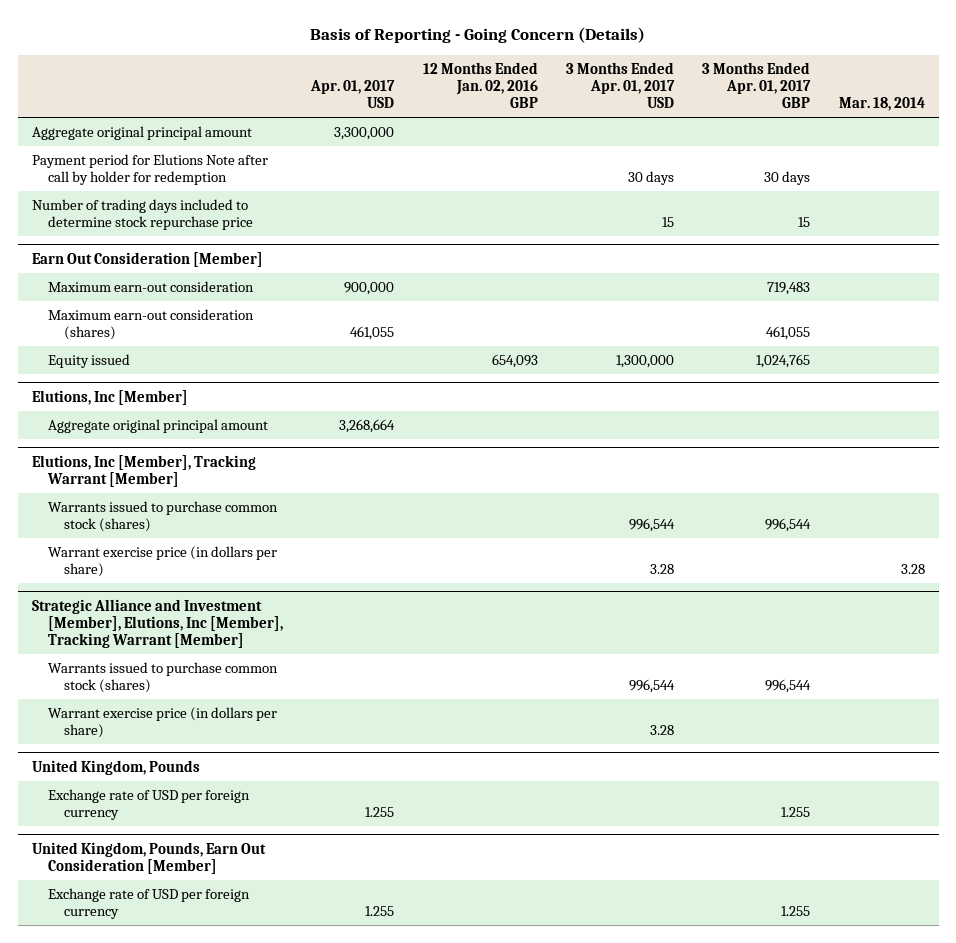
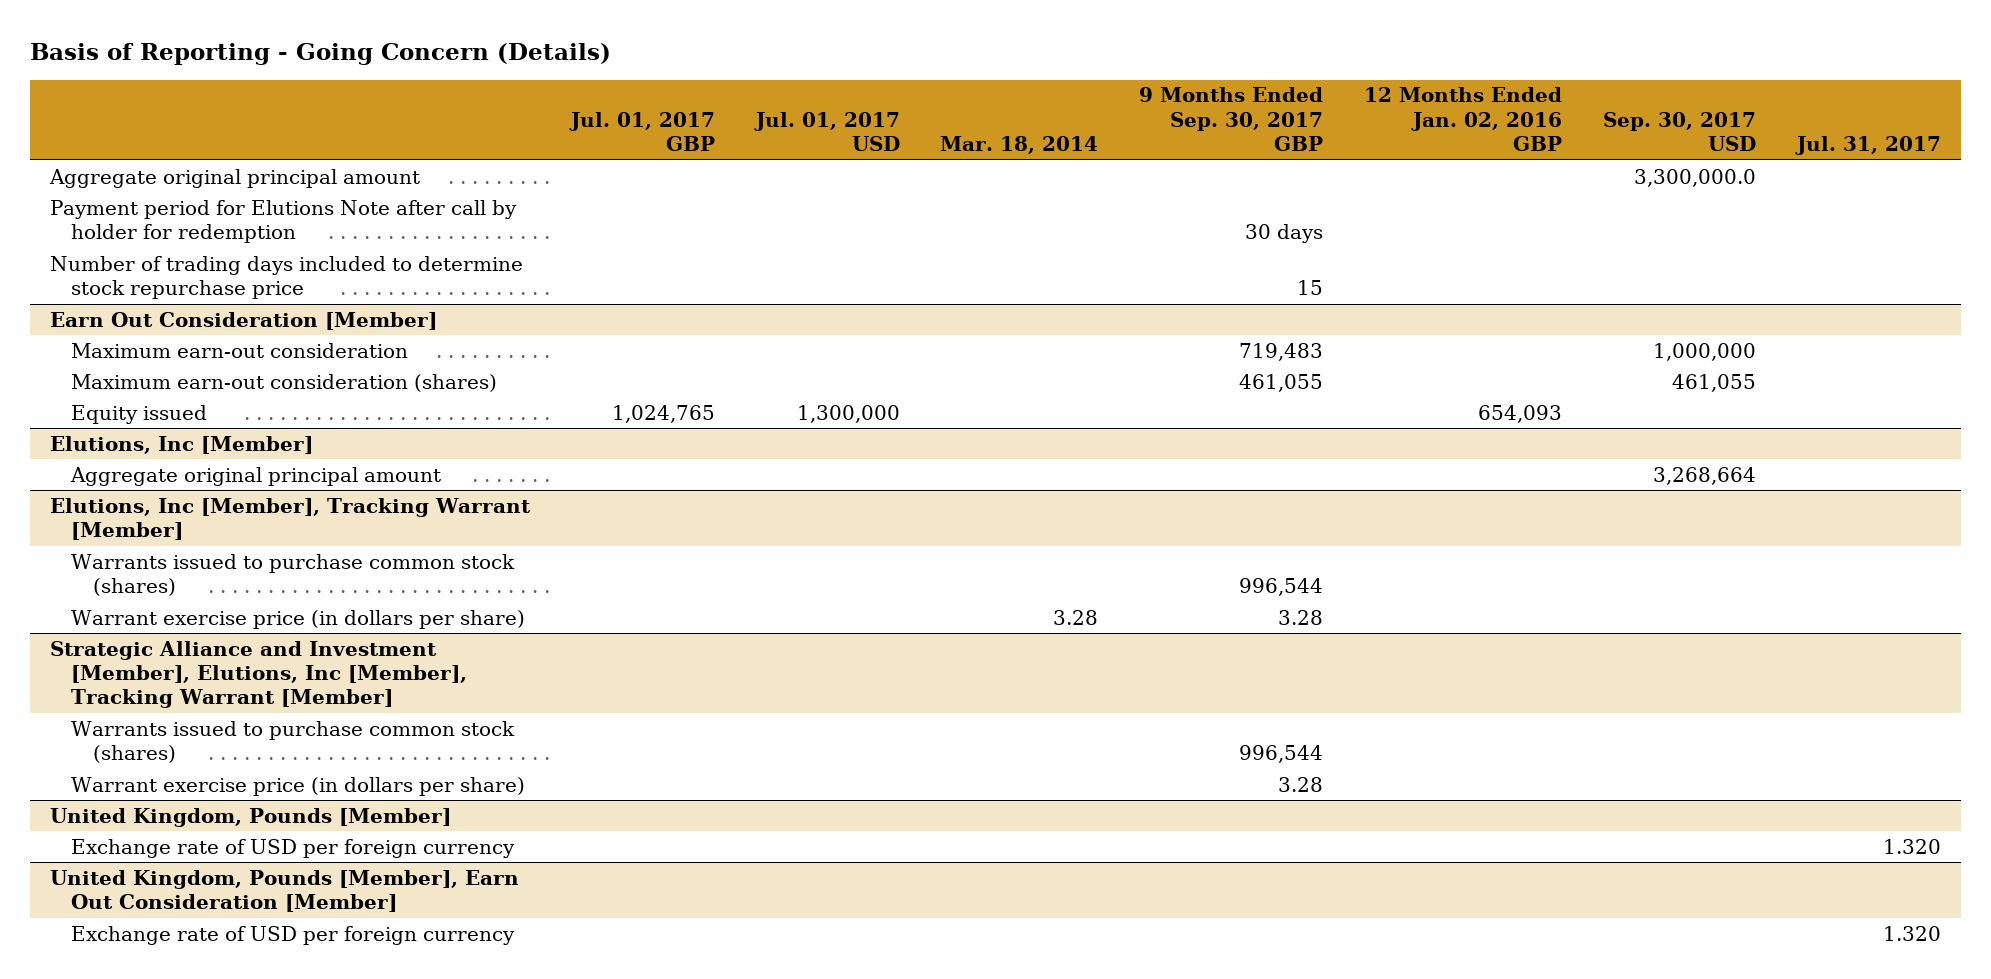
- | Apr. 01, 2017 USD | 12 Months Ended Jan. 02, 2016 GBP | 3 Months Ended Apr. 01, 2017 USD | 3 Months Ended Apr. 01, 2017 GBP | Mar. 18, 2014
+ | Jul. 01, 2017 GBP | Jul. 01, 2017 USD | Mar. 18, 2014 | 9 Months Ended Sep. 30, 2017 GBP | 12 Months Ended Jan. 02, 2016 GBP | Sep. 30, 2017 USD | Jul. 31, 2017
- United Kingdom, Pounds
+ United Kingdom, Pounds [Member]
- United Kingdom, Pounds, Earn Out Consideration [Member]
+ United Kingdom, Pounds [Member], Earn Out Consideration [Member]

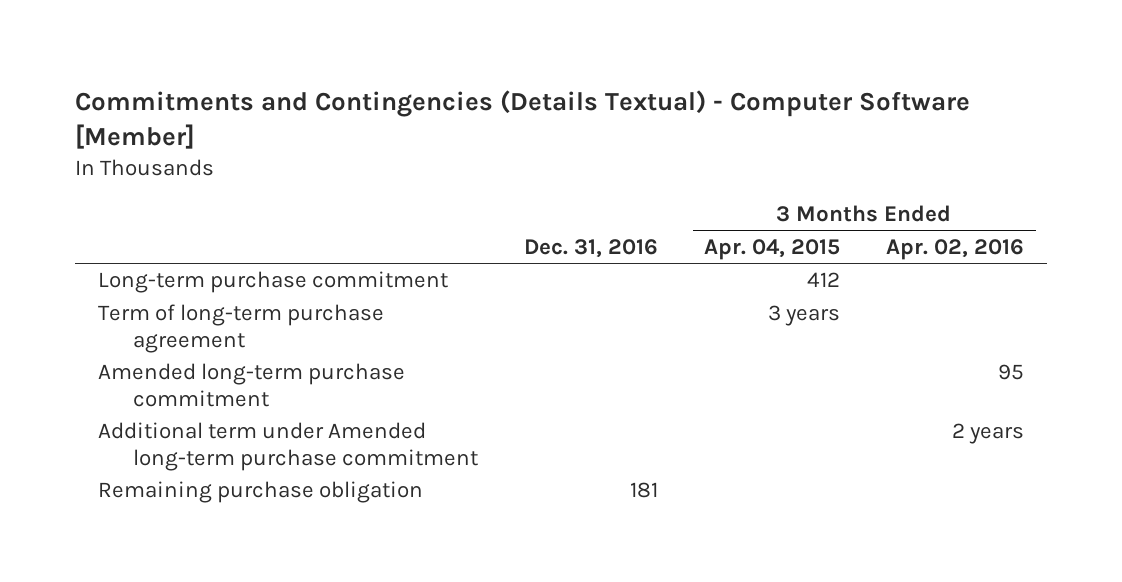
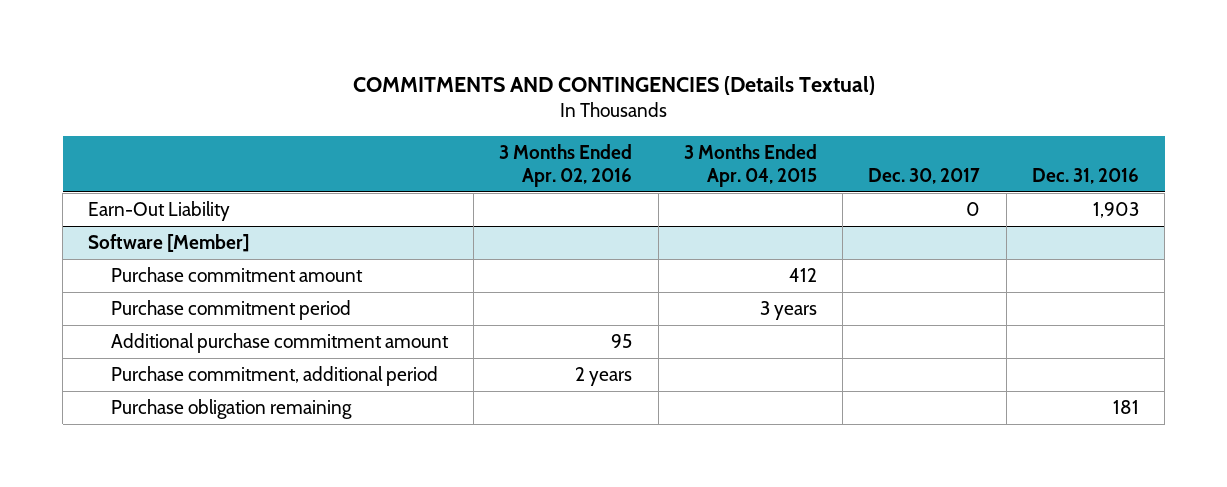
- Commitments and Contingencies (Details Textual) - Computer Software [Member]
+ COMMITMENTS AND CONTINGENCIES (Details Textual)
- | Dec. 31, 2016 | 3 Months Ended Apr. 04, 2015 | 3 Months Ended Apr. 02, 2016
+ | 3 Months Ended Apr. 02, 2016 | 3 Months Ended Apr. 04, 2015 | Dec. 30, 2017 | Dec. 31, 2016
- Long-term purchase commitment | | 412 |
- Term of long-term purchase agreement | | 3 years |
- Amended long-term purchase commitment | | | 95
- Additional term under Amended long-term purchase commitment | | | 2 years
- Remaining purchase obligation | 181 | |
+ Earn-Out Liability | | | 0 | 1,903
+ Software [Member]
+ Purchase commitment amount | | 412 | |
+ Purchase commitment period | | 3 years | |
+ Additional purchase commitment amount | 95 | | |
+ Purchase commitment, additional period | 2 years | | |
+ Purchase obligation remaining | | | | 181

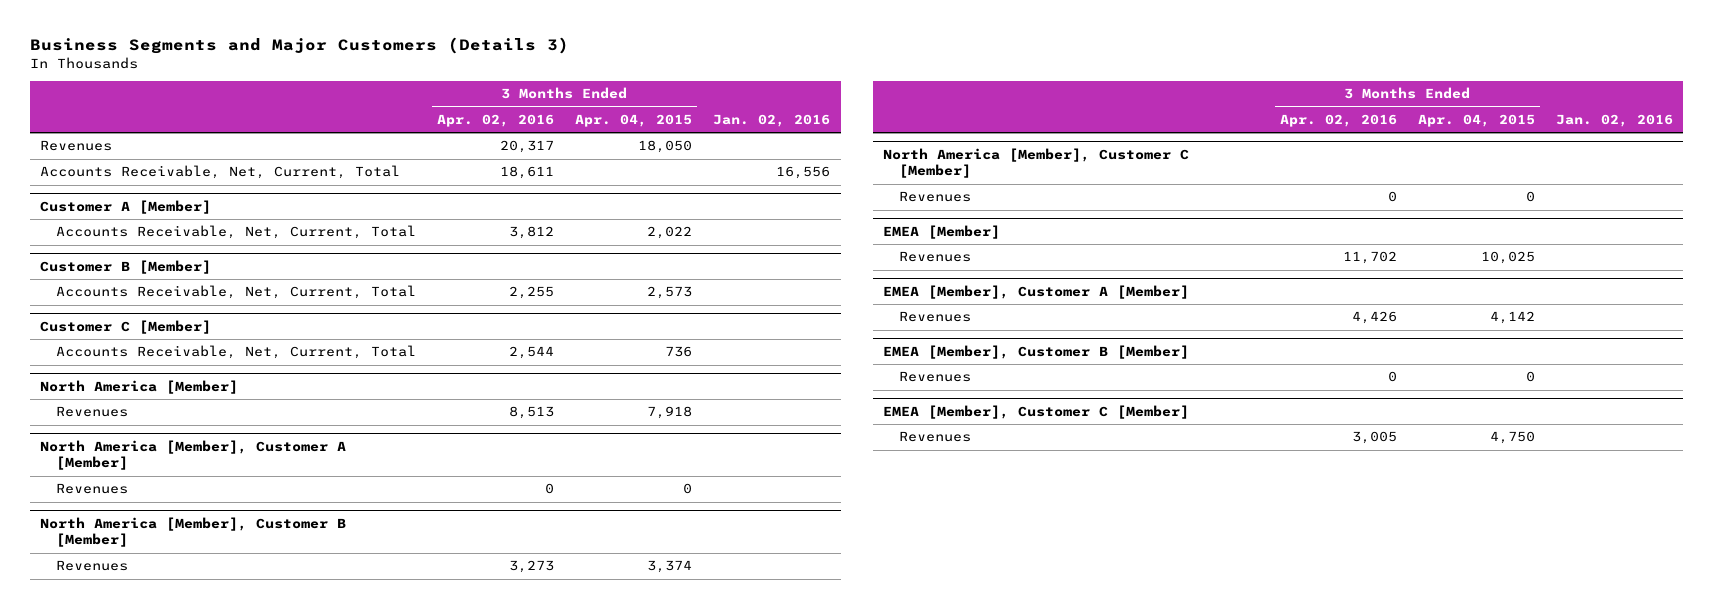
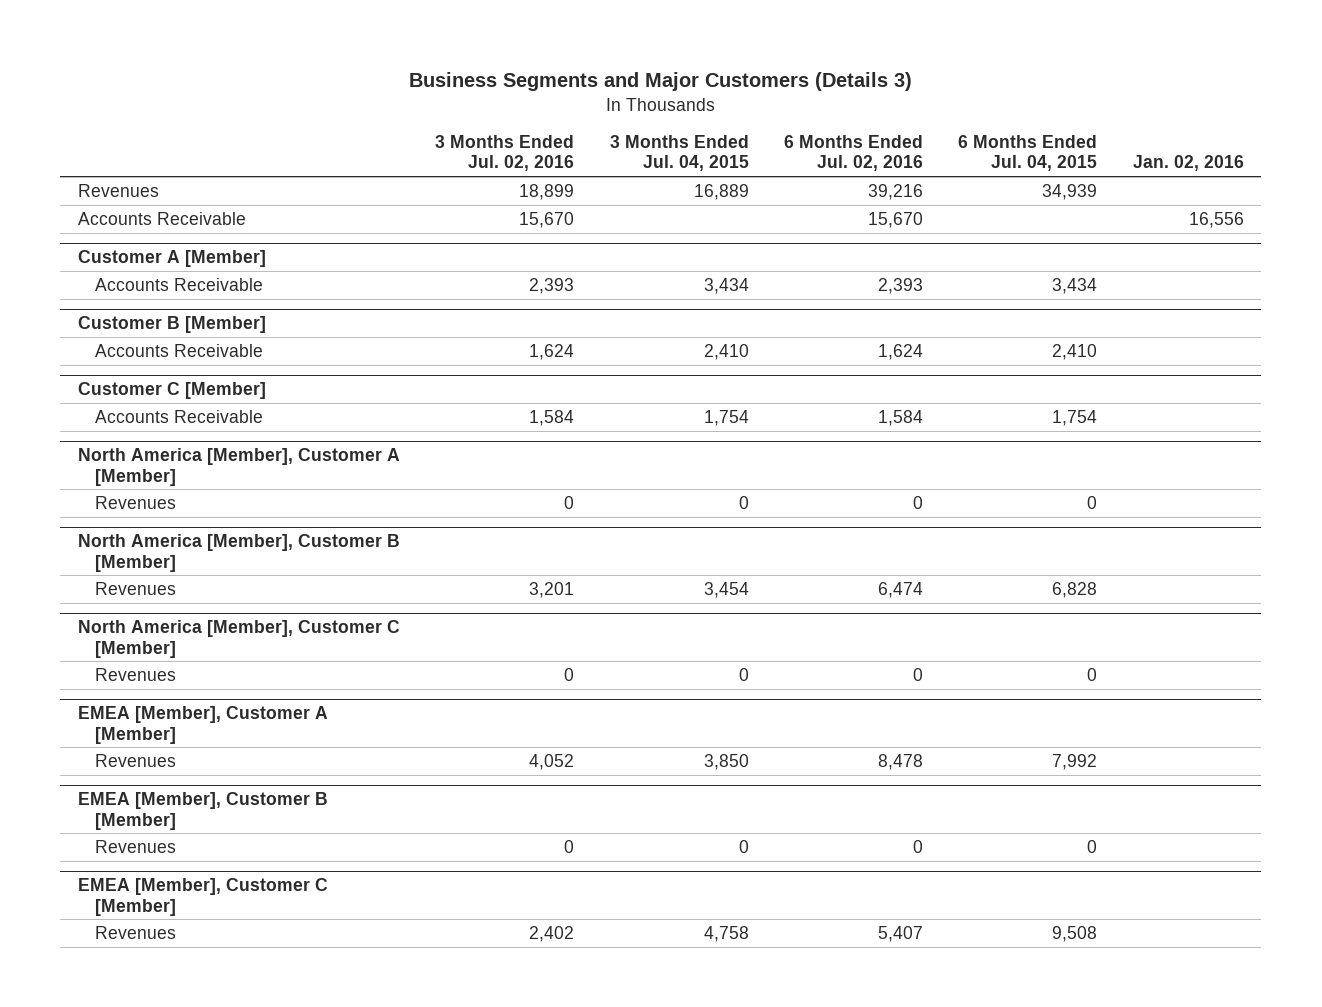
- | 3 Months Ended Apr. 02, 2016 | 3 Months Ended Apr. 04, 2015 | Jan. 02, 2016
+ | 3 Months Ended Jul. 02, 2016 | 3 Months Ended Jul. 04, 2015 | 6 Months Ended Jul. 02, 2016 | 6 Months Ended Jul. 04, 2015 | Jan. 02, 2016
- Accounts Receivable, Net, Current, Total | 18,611 | | 16,556
+ Accounts Receivable | 15,670 | | 15,670 | | 16,556
@ Customer A [Member]
- Accounts Receivable, Net, Current, Total | 3,812 | 2,022 |
+ Accounts Receivable | 2,393 | 3,434 | 2,393 | 3,434 |
@ Customer B [Member]
- Accounts Receivable, Net, Current, Total | 2,255 | 2,573 |
+ Accounts Receivable | 1,624 | 2,410 | 1,624 | 2,410 |
@ Customer C [Member]
- Accounts Receivable, Net, Current, Total | 2,544 | 736 |
- North America [Member]
- Revenues | 8,513 | 7,918 |
@ Customer C [Member]
+ Accounts Receivable | 1,584 | 1,754 | 1,584 | 1,754 |
- EMEA [Member]
- Revenues | 11,702 | 10,025 |

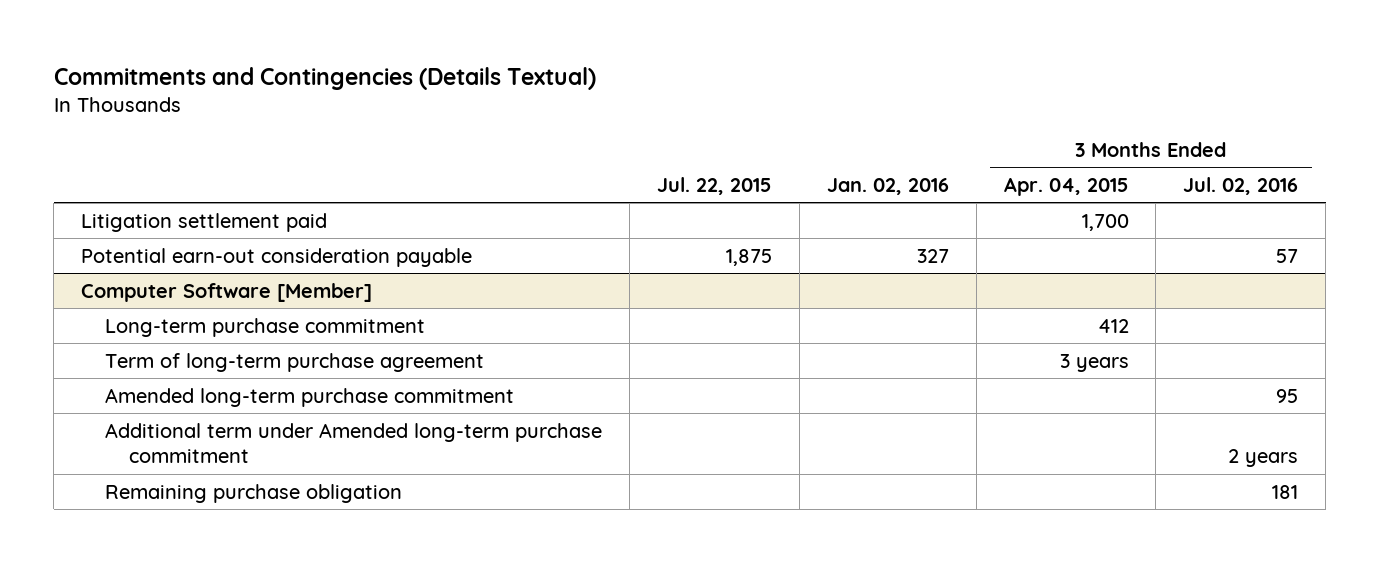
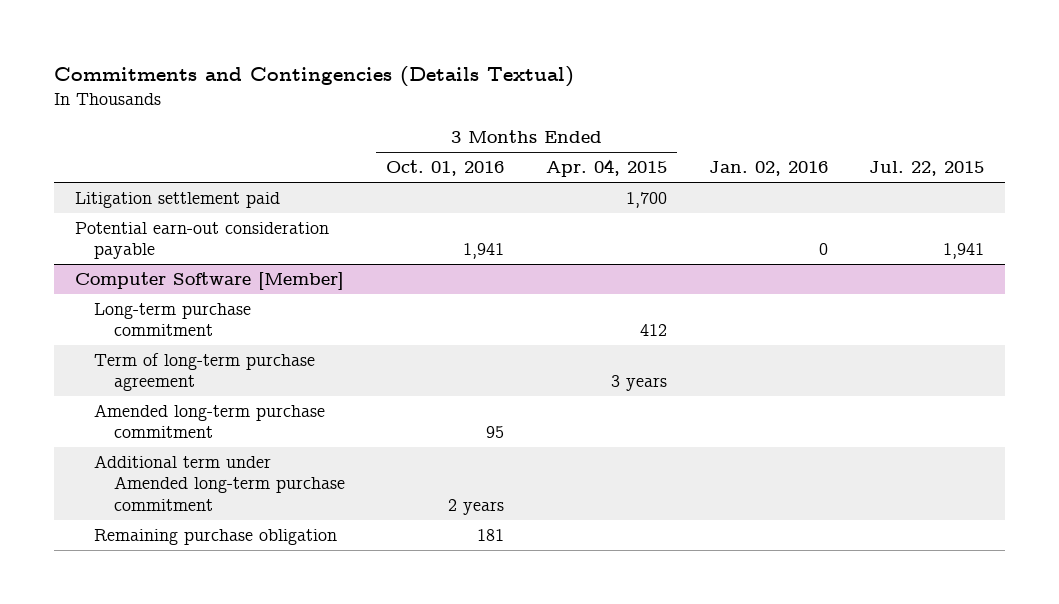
- | Jul. 22, 2015 | Jan. 02, 2016 | 3 Months Ended Apr. 04, 2015 | 3 Months Ended Jul. 02, 2016
+ | 3 Months Ended Oct. 01, 2016 | 3 Months Ended Apr. 04, 2015 | Jan. 02, 2016 | Jul. 22, 2015
- Potential earn-out consideration payable | 1,875 | 327 | | 57
+ Potential earn-out consideration payable | 1,941 | | 0 | 1,941

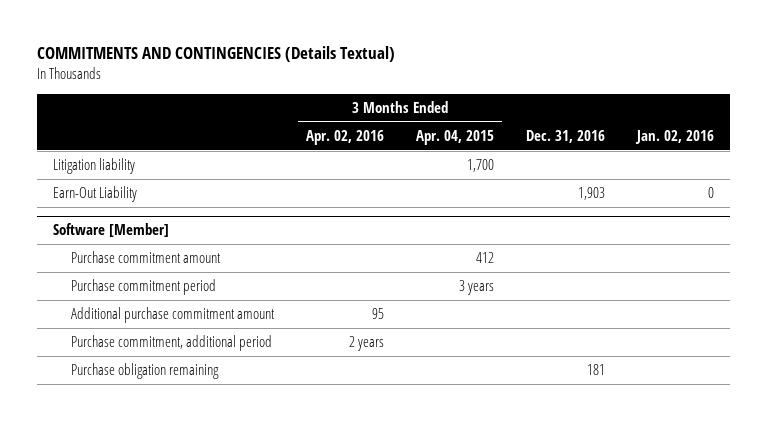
- Commitments and Contingencies (Details Textual)
+ COMMITMENTS AND CONTINGENCIES (Details Textual)
- | 3 Months Ended Oct. 01, 2016 | 3 Months Ended Apr. 04, 2015 | Jan. 02, 2016 | Jul. 22, 2015
+ | 3 Months Ended Apr. 02, 2016 | 3 Months Ended Apr. 04, 2015 | Dec. 31, 2016 | Jan. 02, 2016
- Litigation settlement paid | | 1,700 | |
- Potential earn-out consideration payable | 1,941 | | 0 | 1,941
- Computer Software [Member]
- Long-term purchase commitment | | 412 | |
- Term of long-term purchase agreement | | 3 years | |
- Amended long-term purchase commitment | 95 | | |
- Additional term under Amended long-term purchase commitment | 2 years | | |
- Remaining purchase obligation | 181 | | |
+ Litigation liability | | 1,700 | |
+ Earn-Out Liability | | | 1,903 | 0
+ Software [Member]
+ Purchase commitment amount | | 412 | |
+ Purchase commitment period | | 3 years | |
+ Additional purchase commitment amount | 95 | | |
+ Purchase commitment, additional period | 2 years | | |
+ Purchase obligation remaining | | | 181 |

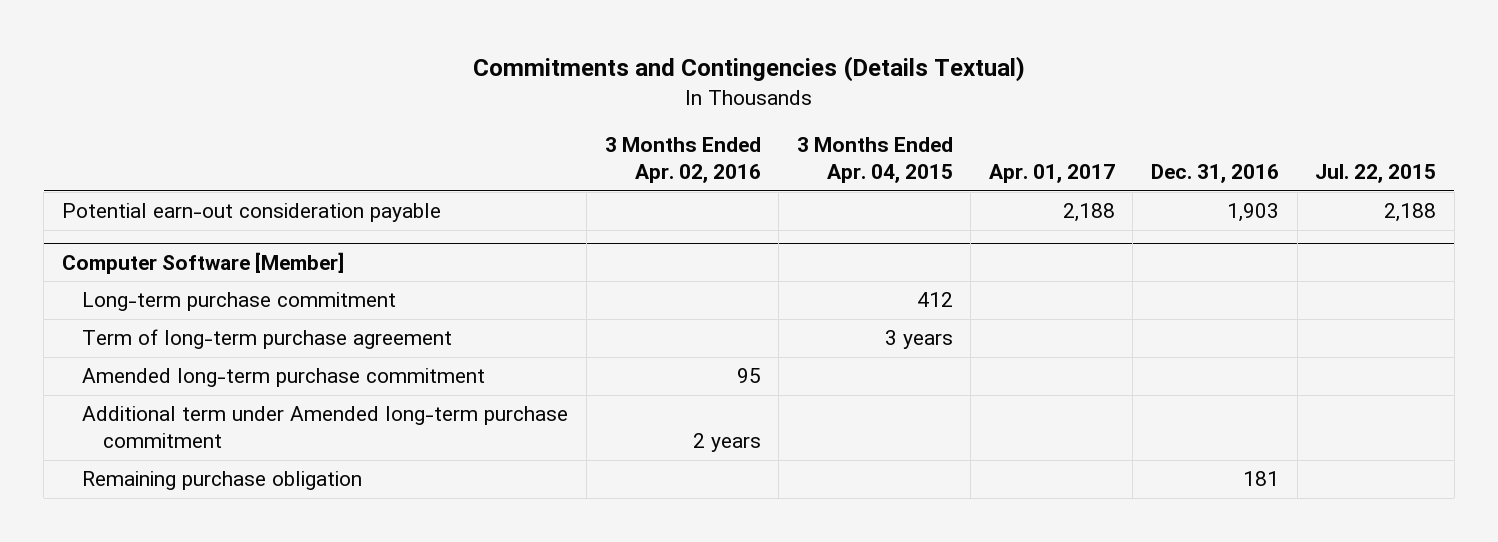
- COMMITMENTS AND CONTINGENCIES (Details Textual)
+ Commitments and Contingencies (Details Textual)
- | 3 Months Ended Apr. 02, 2016 | 3 Months Ended Apr. 04, 2015 | Dec. 31, 2016 | Jan. 02, 2016
+ | 3 Months Ended Apr. 02, 2016 | 3 Months Ended Apr. 04, 2015 | Apr. 01, 2017 | Dec. 31, 2016 | Jul. 22, 2015
- Litigation liability | | 1,700 | |
- Earn-Out Liability | | | 1,903 | 0
- Software [Member]
- Purchase commitment amount | | 412 | |
- Purchase commitment period | | 3 years | |
- Additional purchase commitment amount | 95 | | |
- Purchase commitment, additional period | 2 years | | |
- Purchase obligation remaining | | | 181 |
+ Potential earn-out consideration payable | | | 2,188 | 1,903 | 2,188
+ Computer Software [Member]
+ Long-term purchase commitment | | 412 | | |
+ Term of long-term purchase agreement | | 3 years | | |
+ Amended long-term purchase commitment | 95 | | | |
+ Additional term under Amended long-term purchase commitment | 2 years | | | |
+ Remaining purchase obligation | | | | 181 |

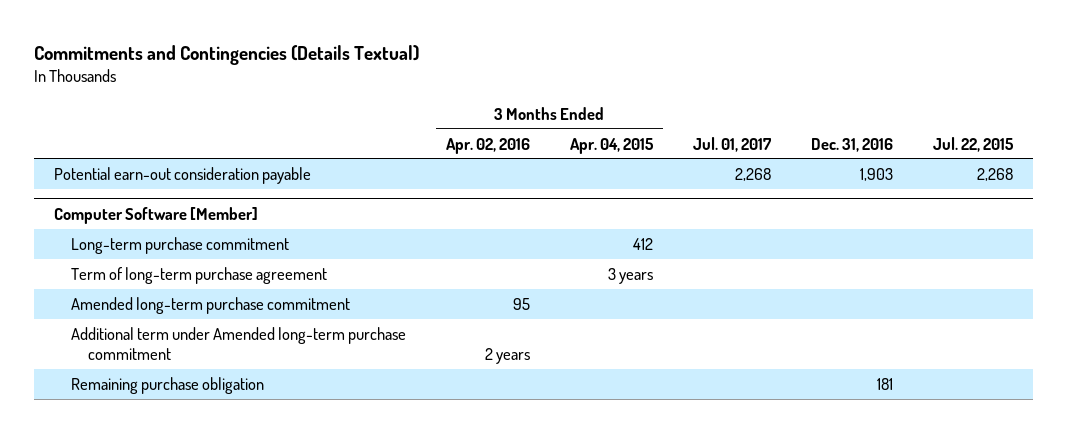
- | 3 Months Ended Apr. 02, 2016 | 3 Months Ended Apr. 04, 2015 | Apr. 01, 2017 | Dec. 31, 2016 | Jul. 22, 2015
+ | 3 Months Ended Apr. 02, 2016 | 3 Months Ended Apr. 04, 2015 | Jul. 01, 2017 | Dec. 31, 2016 | Jul. 22, 2015
- Potential earn-out consideration payable | | | 2,188 | 1,903 | 2,188
+ Potential earn-out consideration payable | | | 2,268 | 1,903 | 2,268

